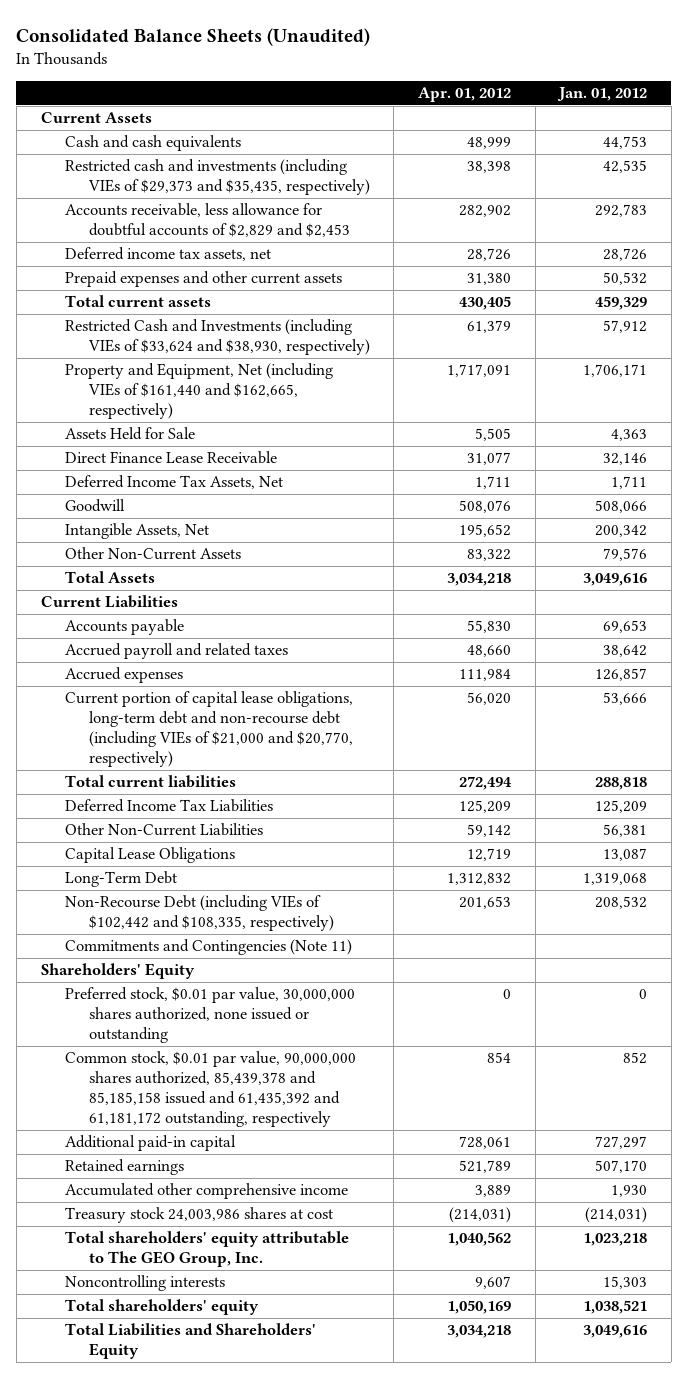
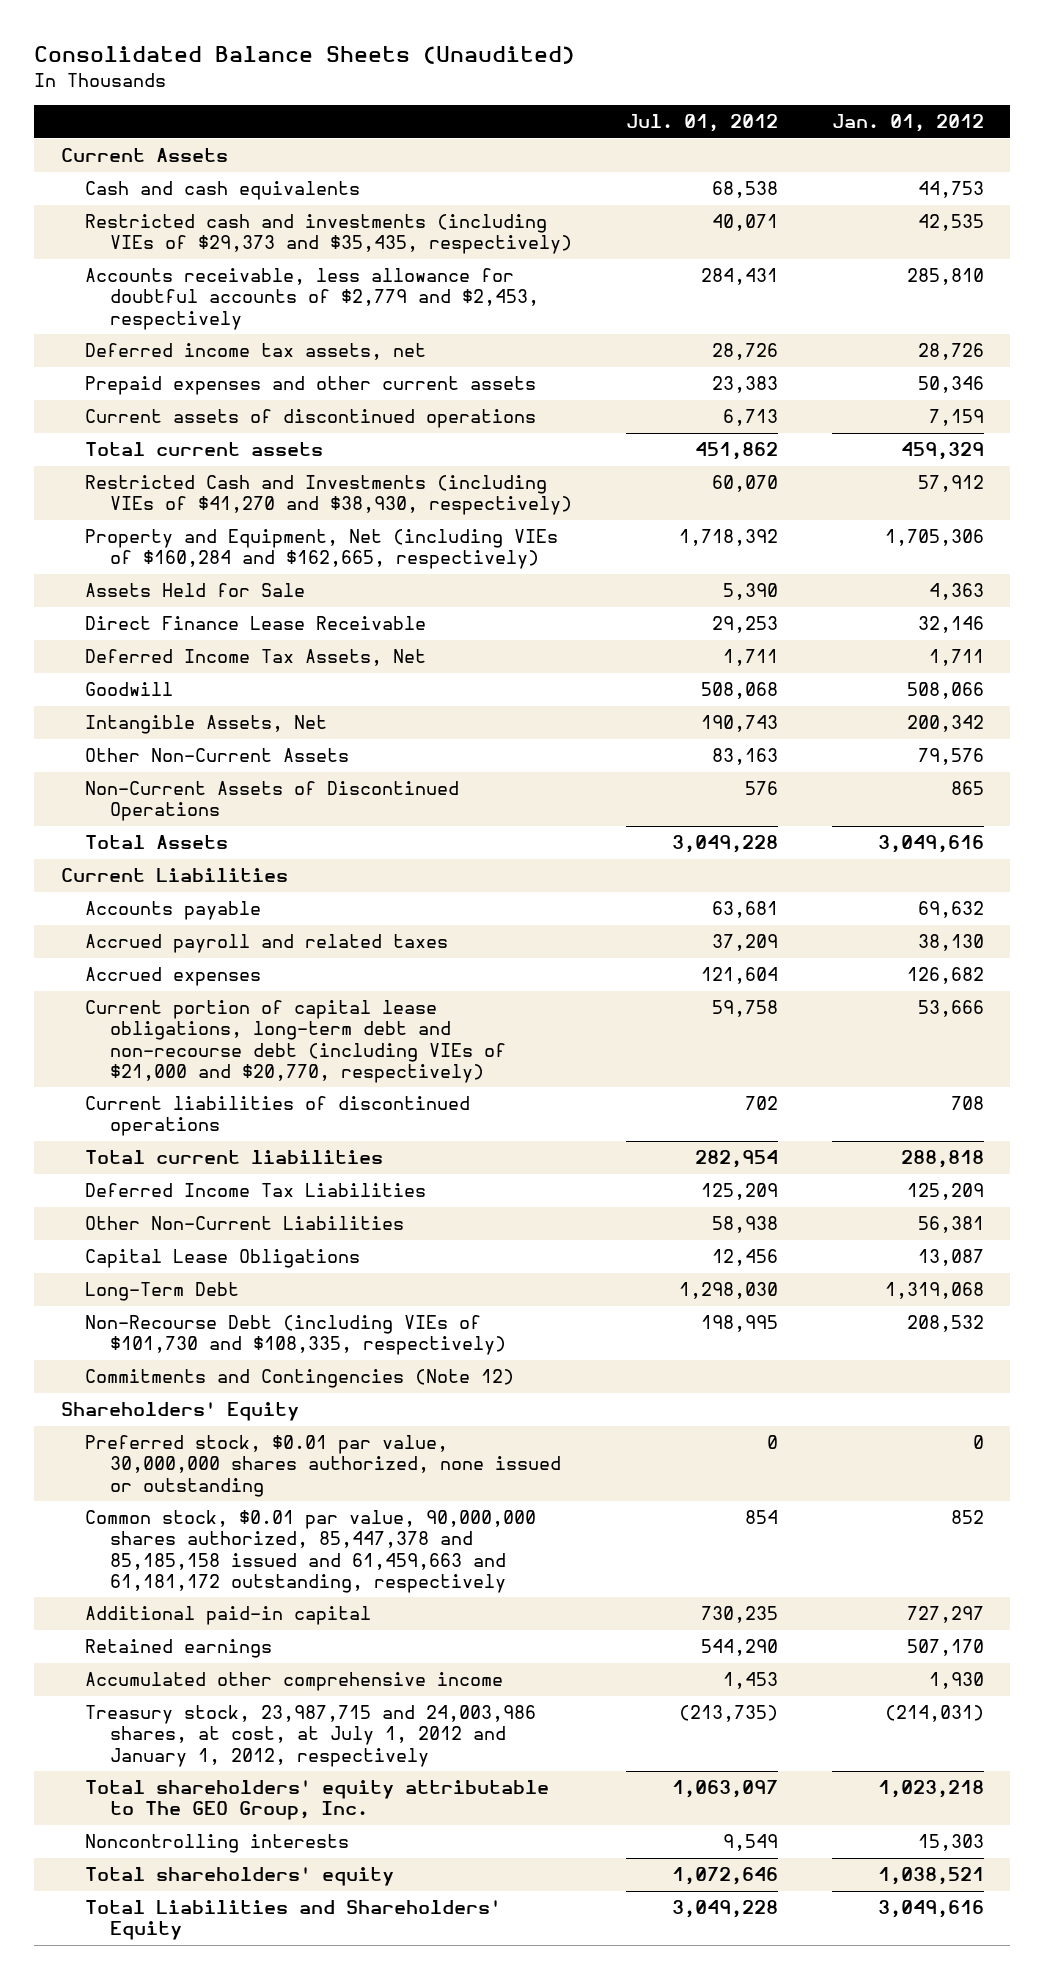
- | Apr. 01, 2012 | Jan. 01, 2012
+ | Jul. 01, 2012 | Jan. 01, 2012
- Accounts receivable, less allowance for doubtful accounts of $2,829 and $2,453 | 282,902 | 292,783
+ Accounts receivable, less allowance for doubtful accounts of $2,779 and $2,453, respectively | 284,431 | 285,810
- Prepaid expenses and other current assets | 31,380 | 50,532
+ Prepaid expenses and other current assets | 23,383 | 50,346
+ Current assets of discontinued operations | 6,713 | 7,159
- Restricted Cash and Investments (including VIEs of $33,624 and $38,930, respectively) | 61,379 | 57,912
- Property and Equipment, Net (including VIEs of $161,440 and $162,665, respectively) | 1,717,091 | 1,706,171
+ Restricted Cash and Investments (including VIEs of $41,270 and $38,930, respectively) | 60,070 | 57,912
+ Property and Equipment, Net (including VIEs of $160,284 and $162,665, respectively) | 1,718,392 | 1,705,306
+ Non-Current Assets of Discontinued Operations | 576 | 865
- Accounts payable | 55,830 | 69,653
- Accrued payroll and related taxes | 48,660 | 38,642
- Accrued expenses | 111,984 | 126,857
+ Accounts payable | 63,681 | 69,632
+ Accrued payroll and related taxes | 37,209 | 38,130
+ Accrued expenses | 121,604 | 126,682
+ Current liabilities of discontinued operations | 702 | 708
- Non-Recourse Debt (including VIEs of $102,442 and $108,335, respectively) | 201,653 | 208,532
- Commitments and Contingencies (Note 11)
+ Non-Recourse Debt (including VIEs of $101,730 and $108,335, respectively) | 198,995 | 208,532
+ Commitments and Contingencies (Note 12)
- Common stock, $0.01 par value, 90,000,000 shares authorized, 85,439,378 and 85,185,158 issued and 61,435,392 and 61,181,172 outstanding, respectively | 854 | 852
+ Common stock, $0.01 par value, 90,000,000 shares authorized, 85,447,378 and 85,185,158 issued and 61,459,663 and 61,181,172 outstanding, respectively | 854 | 852
- Treasury stock 24,003,986 shares at cost | (214,031) | (214,031)
+ Treasury stock, 23,987,715 and 24,003,986 shares, at cost, at July 1, 2012 and January 1, 2012, respectively | (213,735) | (214,031)

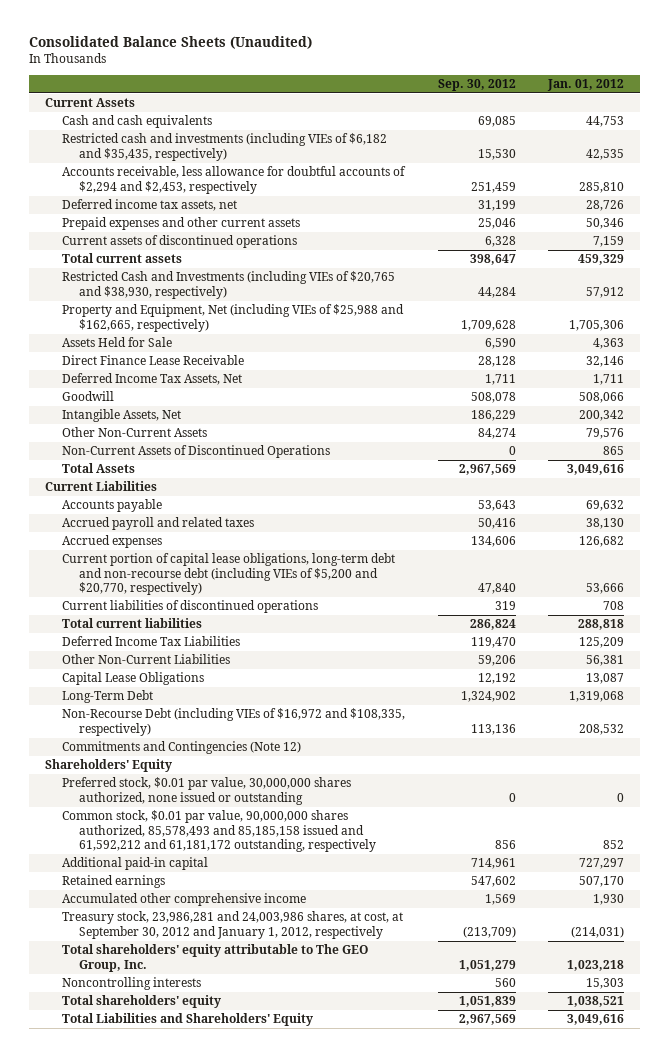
- | Jul. 01, 2012 | Jan. 01, 2012
+ | Sep. 30, 2012 | Jan. 01, 2012
- Restricted cash and investments (including VIEs of $29,373 and $35,435, respectively) | 40,071 | 42,535
- Accounts receivable, less allowance for doubtful accounts of $2,779 and $2,453, respectively | 284,431 | 285,810
+ Restricted cash and investments (including VIEs of $6,182 and $35,435, respectively) | 15,530 | 42,535
+ Accounts receivable, less allowance for doubtful accounts of $2,294 and $2,453, respectively | 251,459 | 285,810
- Restricted Cash and Investments (including VIEs of $41,270 and $38,930, respectively) | 60,070 | 57,912
- Property and Equipment, Net (including VIEs of $160,284 and $162,665, respectively) | 1,718,392 | 1,705,306
+ Restricted Cash and Investments (including VIEs of $20,765 and $38,930, respectively) | 44,284 | 57,912
+ Property and Equipment, Net (including VIEs of $25,988 and $162,665, respectively) | 1,709,628 | 1,705,306
- Current portion of capital lease obligations, long-term debt and non-recourse debt (including VIEs of $21,000 and $20,770, respectively) | 59,758 | 53,666
+ Current portion of capital lease obligations, long-term debt and non-recourse debt (including VIEs of $5,200 and $20,770, respectively) | 47,840 | 53,666
- Non-Recourse Debt (including VIEs of $101,730 and $108,335, respectively) | 198,995 | 208,532
+ Non-Recourse Debt (including VIEs of $16,972 and $108,335, respectively) | 113,136 | 208,532
- Common stock, $0.01 par value, 90,000,000 shares authorized, 85,447,378 and 85,185,158 issued and 61,459,663 and 61,181,172 outstanding, respectively | 854 | 852
+ Common stock, $0.01 par value, 90,000,000 shares authorized, 85,578,493 and 85,185,158 issued and 61,592,212 and 61,181,172 outstanding, respectively | 856 | 852
- Treasury stock, 23,987,715 and 24,003,986 shares, at cost, at July 1, 2012 and January 1, 2012, respectively | (213,735) | (214,031)
+ Treasury stock, 23,986,281 and 24,003,986 shares, at cost, at September 30, 2012 and January 1, 2012, respectively | (213,709) | (214,031)

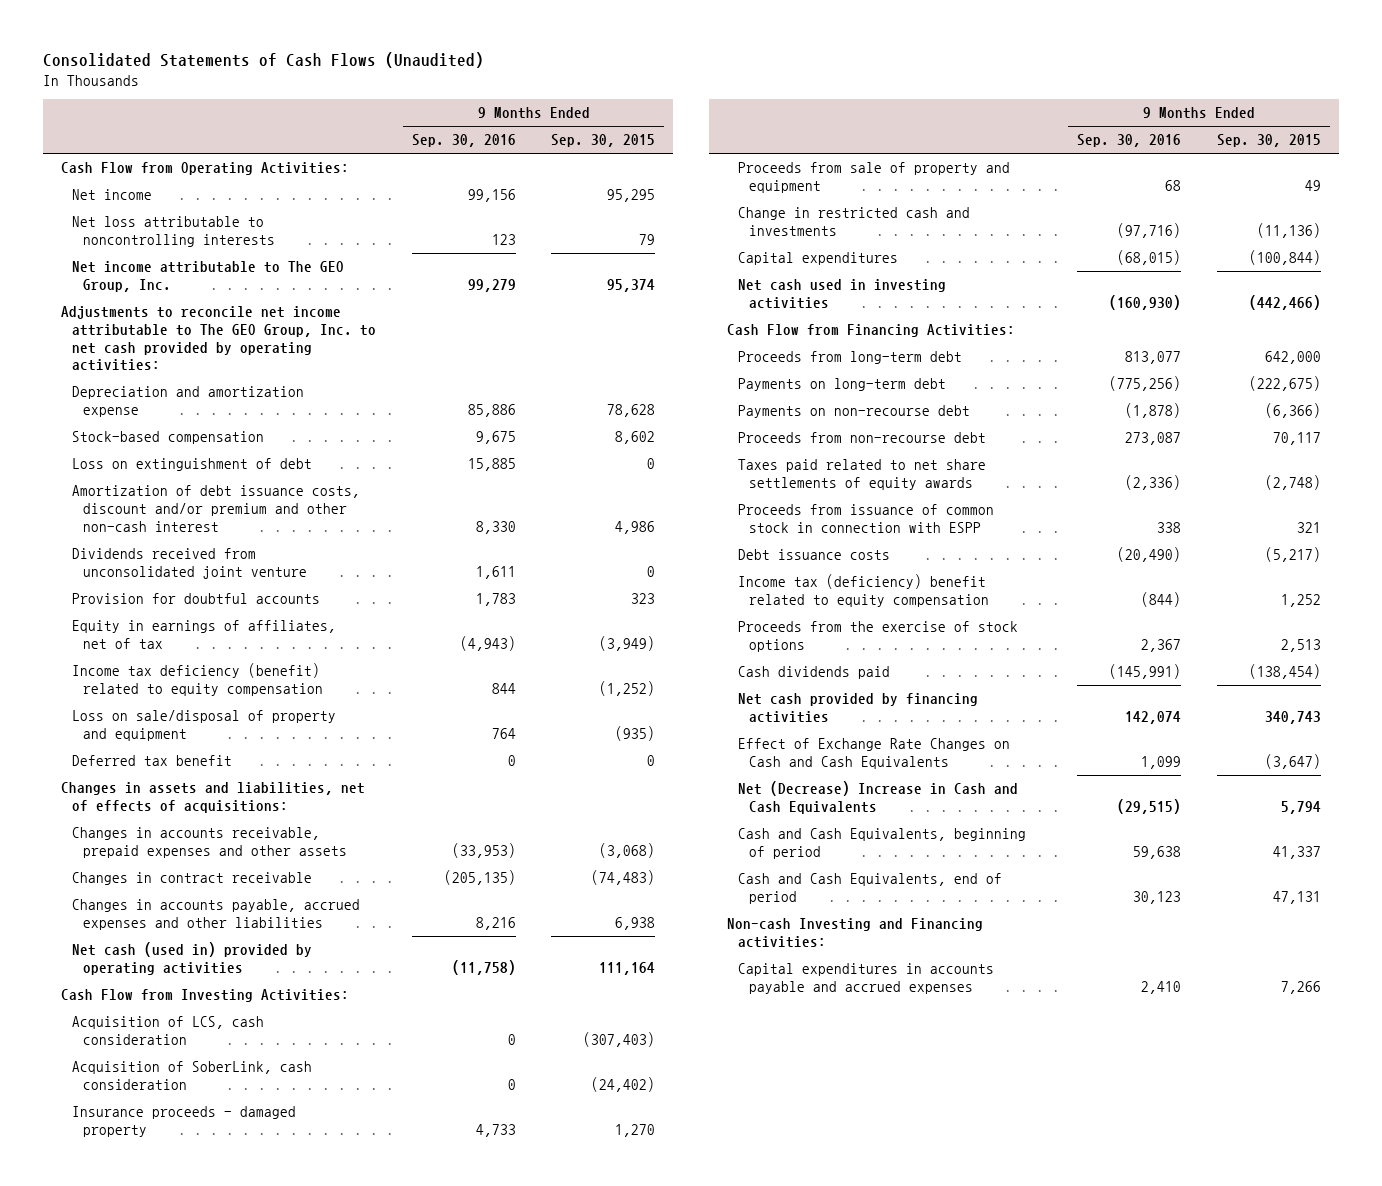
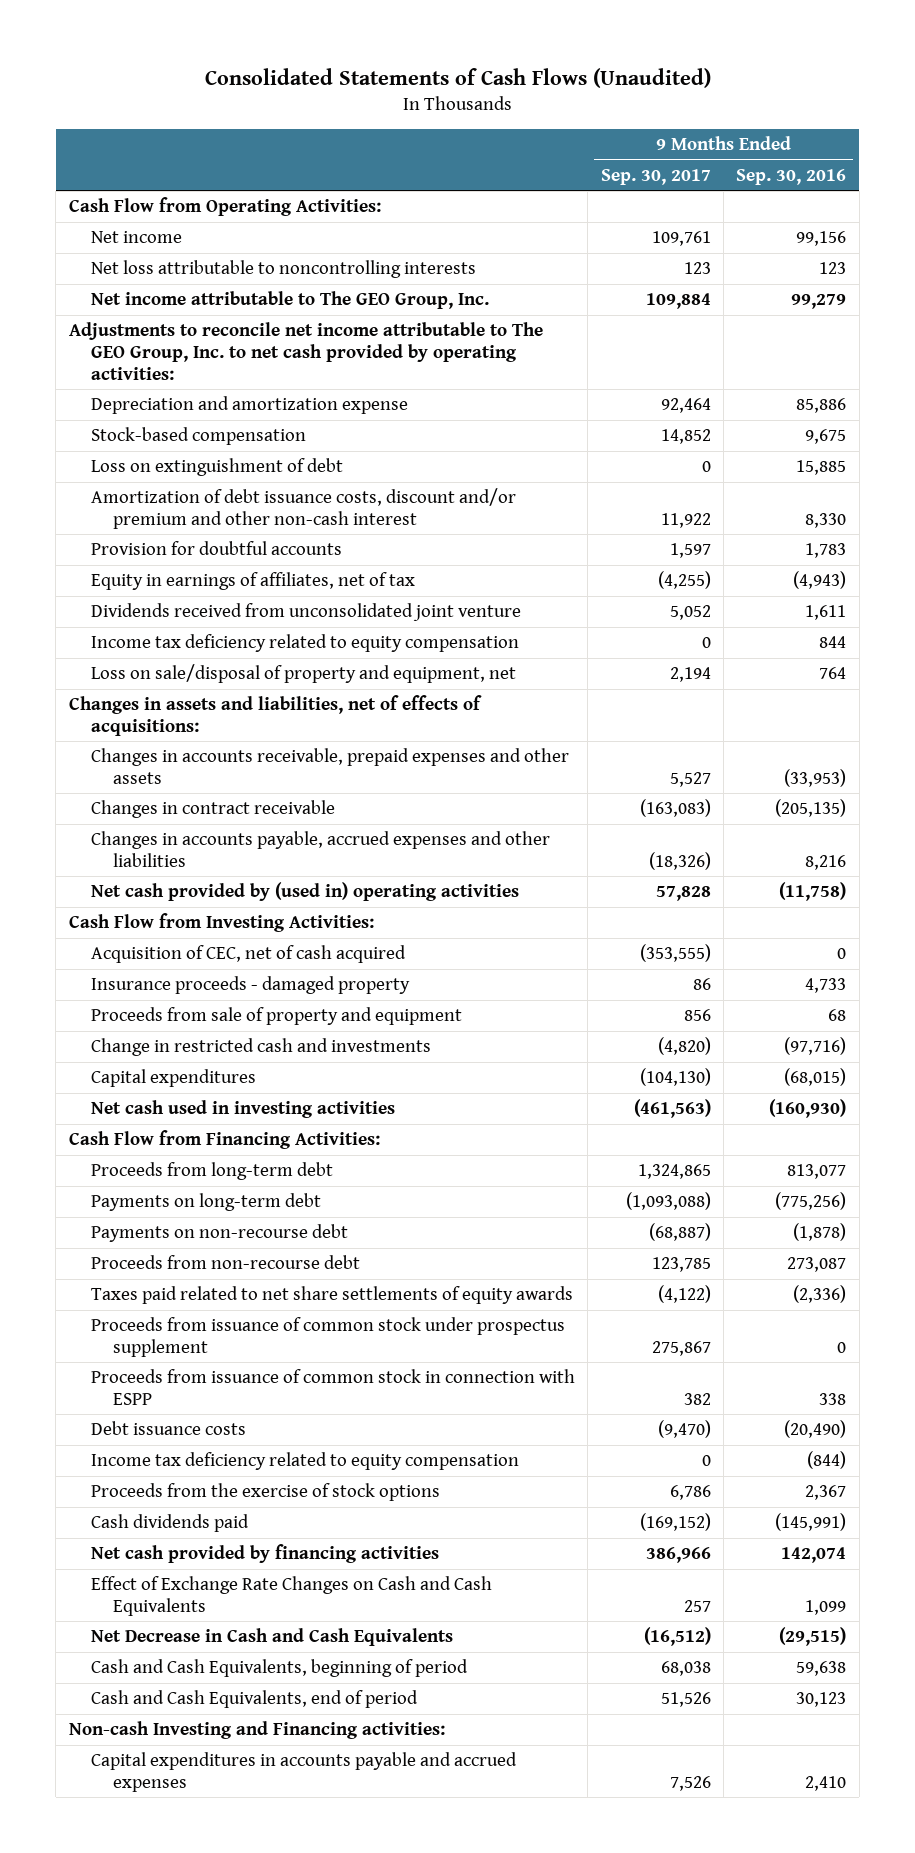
- | 9 Months Ended Sep. 30, 2016 | 9 Months Ended Sep. 30, 2015
+ | 9 Months Ended Sep. 30, 2017 | 9 Months Ended Sep. 30, 2016
- Income tax deficiency (benefit) related to equity compensation | 844 | (1,252)
- Loss on sale/disposal of property and equipment | 764 | (935)
- Deferred tax benefit | 0 | 0
moved down: Dividends received from unconsolidated joint venture | 5,052 | 1,611
+ Income tax deficiency related to equity compensation | 0 | 844
+ Loss on sale/disposal of property and equipment, net | 2,194 | 764
- Net cash (used in) provided by operating activities | (11,758) | 111,164
+ Net cash provided by (used in) operating activities | 57,828 | (11,758)
- Acquisition of LCS, cash consideration | 0 | (307,403)
- Acquisition of SoberLink, cash consideration | 0 | (24,402)
+ Acquisition of CEC, net of cash acquired | (353,555) | 0
+ Proceeds from issuance of common stock under prospectus supplement | 275,867 | 0
- Income tax (deficiency) benefit related to equity compensation | (844) | 1,252
+ Income tax deficiency related to equity compensation | 0 | (844)
- Net (Decrease) Increase in Cash and Cash Equivalents | (29,515) | 5,794
+ Net Decrease in Cash and Cash Equivalents | (16,512) | (29,515)

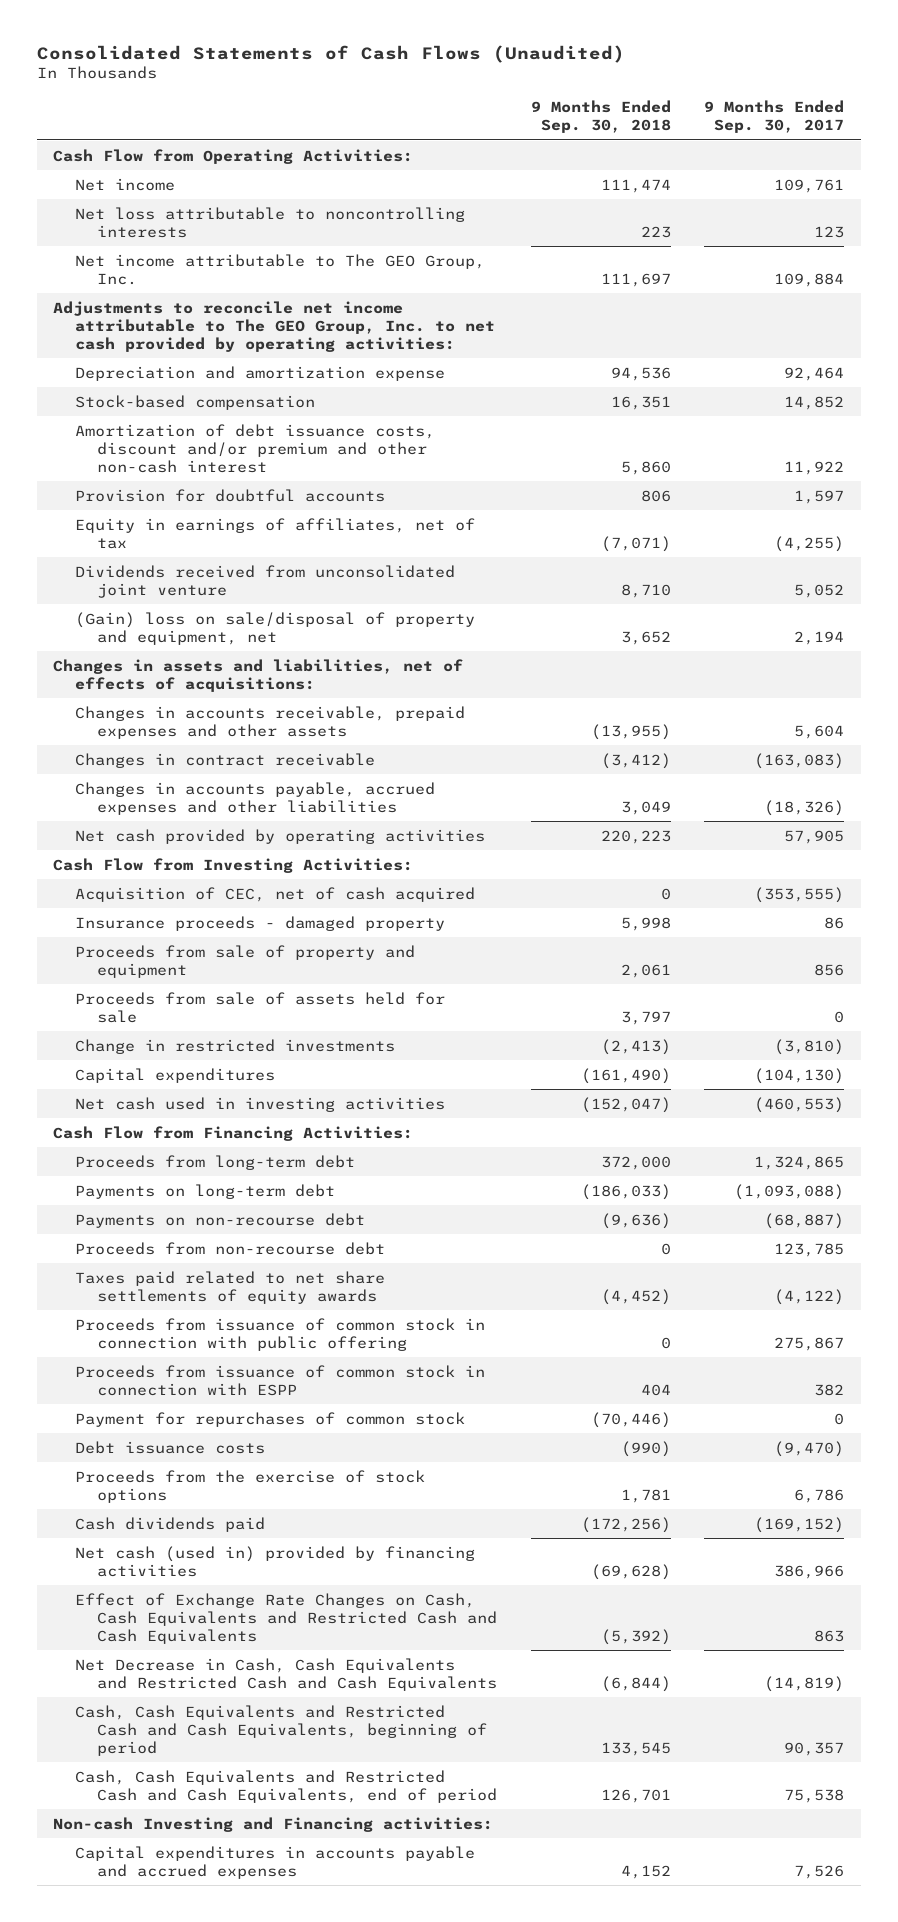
- | 9 Months Ended Sep. 30, 2017 | 9 Months Ended Sep. 30, 2016
+ | 9 Months Ended Sep. 30, 2018 | 9 Months Ended Sep. 30, 2017
- Loss on extinguishment of debt | 0 | 15,885
- Income tax deficiency related to equity compensation | 0 | 844
- Loss on sale/disposal of property and equipment, net | 2,194 | 764
+ (Gain) loss on sale/disposal of property and equipment, net | 3,652 | 2,194
- Changes in accounts receivable, prepaid expenses and other assets | 5,527 | (33,953)
+ Changes in accounts receivable, prepaid expenses and other assets | (13,955) | 5,604
- Net cash provided by (used in) operating activities | 57,828 | (11,758)
+ Net cash provided by operating activities | 220,223 | 57,905
- Change in restricted cash and investments | (4,820) | (97,716)
+ Proceeds from sale of assets held for sale | 3,797 | 0
+ Change in restricted investments | (2,413) | (3,810)
- Net cash used in investing activities | (461,563) | (160,930)
+ Net cash used in investing activities | (152,047) | (460,553)
- Proceeds from issuance of common stock under prospectus supplement | 275,867 | 0
+ Proceeds from issuance of common stock in connection with public offering | 0 | 275,867
+ Payment for repurchases of common stock | (70,446) | 0
- Income tax deficiency related to equity compensation | 0 | (844)
- Net cash provided by financing activities | 386,966 | 142,074
- Effect of Exchange Rate Changes on Cash and Cash Equivalents | 257 | 1,099
- Net Decrease in Cash and Cash Equivalents | (16,512) | (29,515)
- Cash and Cash Equivalents, beginning of period | 68,038 | 59,638
- Cash and Cash Equivalents, end of period | 51,526 | 30,123
+ Net cash (used in) provided by financing activities | (69,628) | 386,966
+ Effect of Exchange Rate Changes on Cash, Cash Equivalents and Restricted Cash and Cash Equivalents | (5,392) | 863
+ Net Decrease in Cash, Cash Equivalents and Restricted Cash and Cash Equivalents | (6,844) | (14,819)
+ Cash, Cash Equivalents and Restricted Cash and Cash Equivalents, beginning of period | 133,545 | 90,357
+ Cash, Cash Equivalents and Restricted Cash and Cash Equivalents, end of period | 126,701 | 75,538

